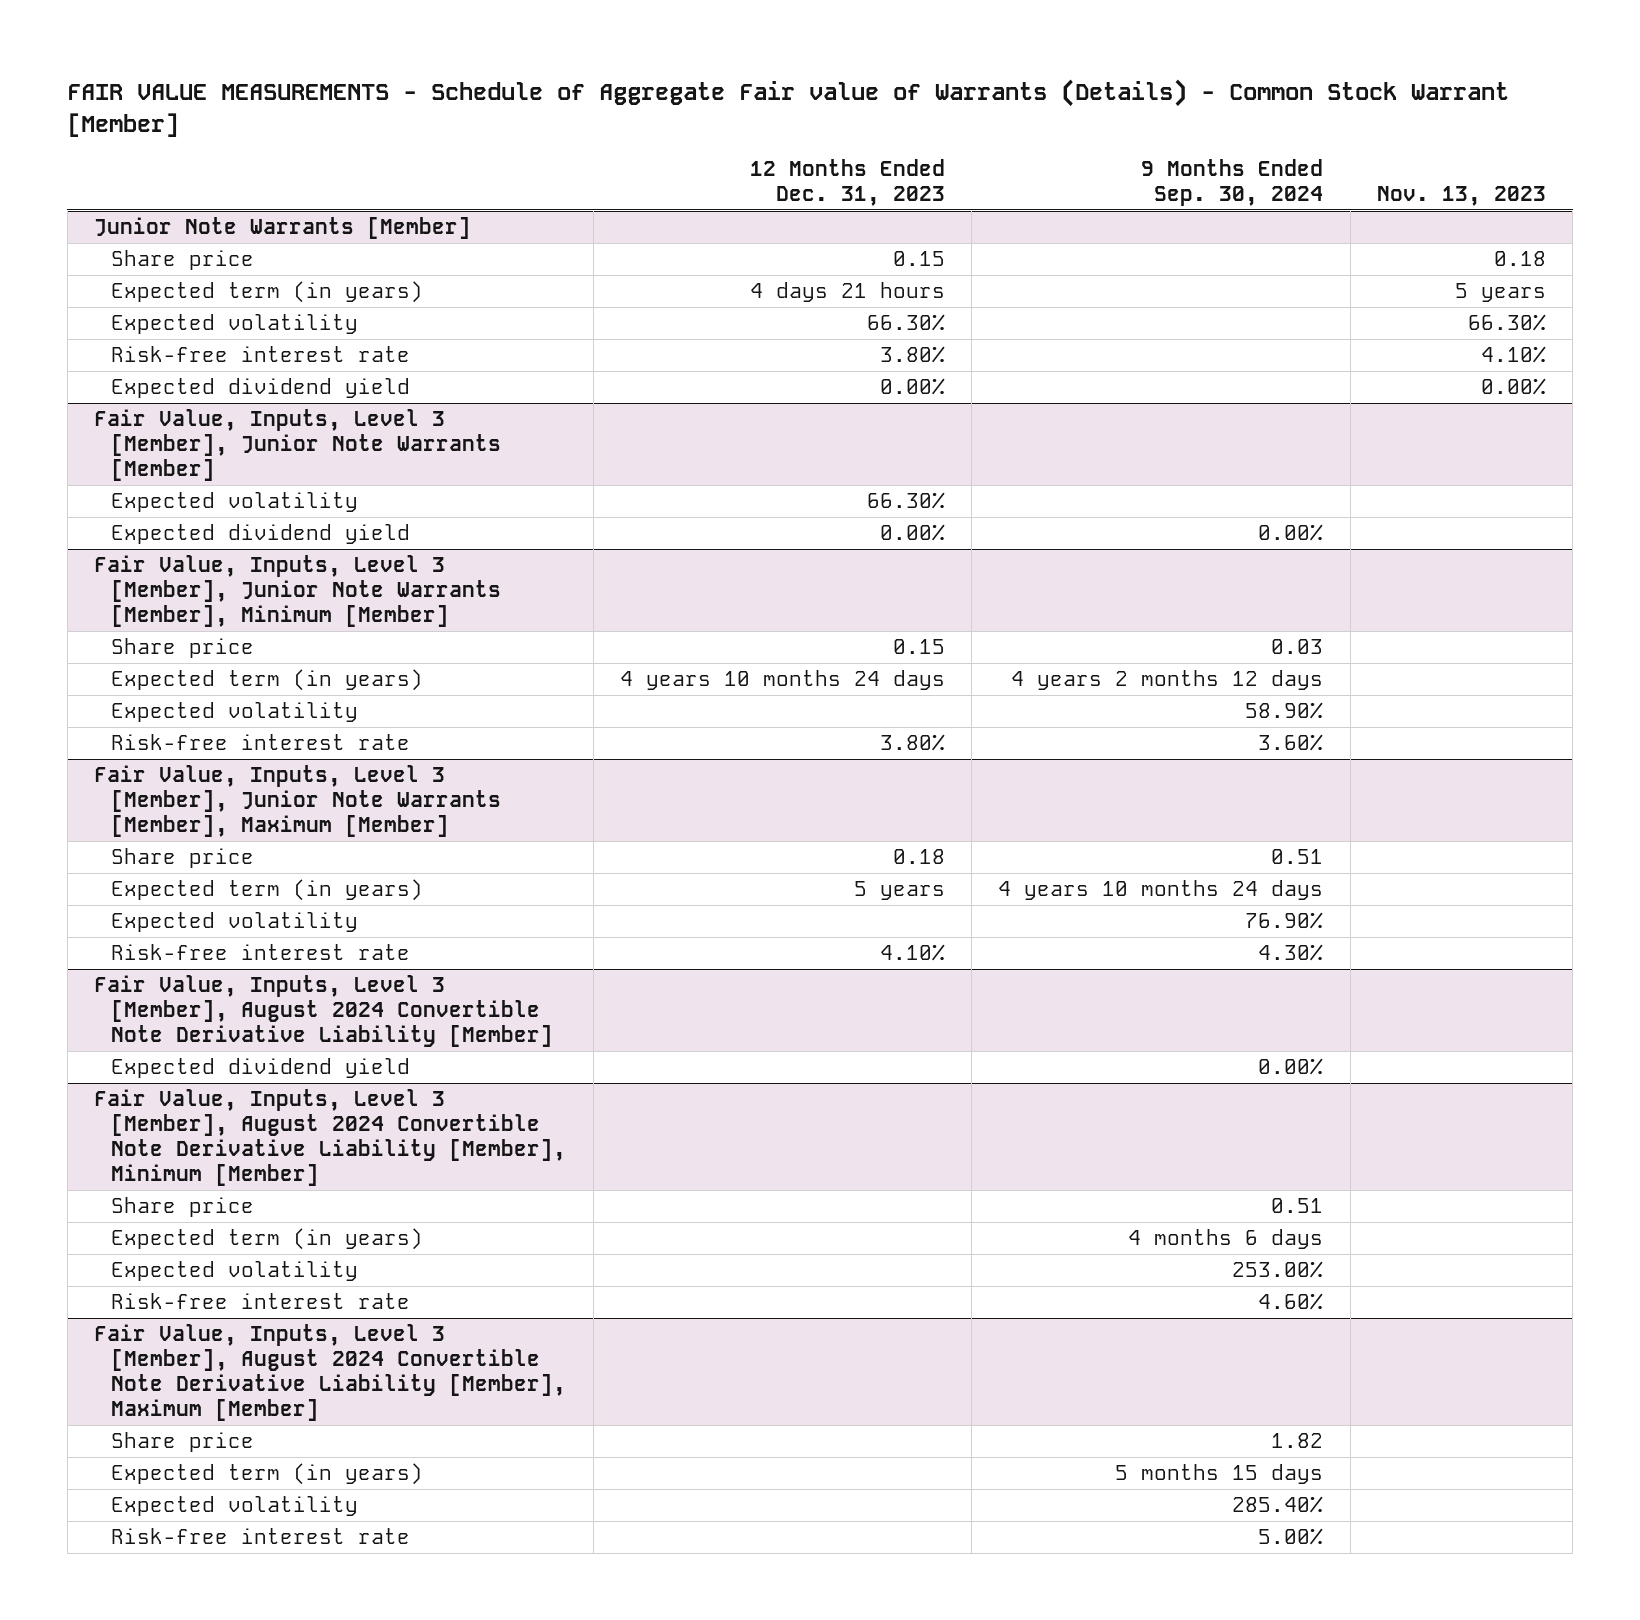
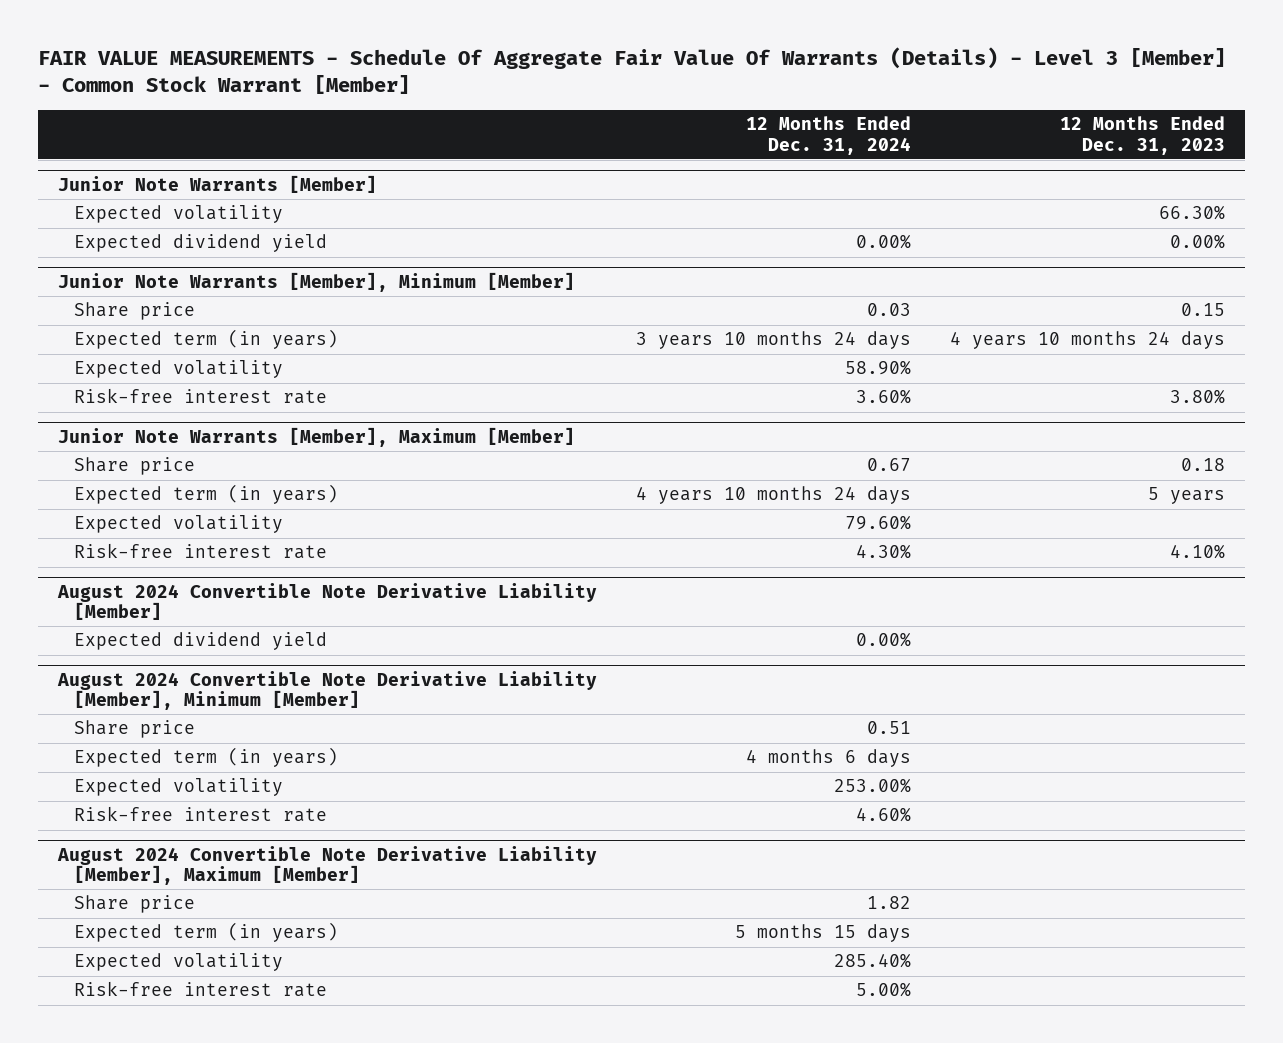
- FAIR VALUE MEASUREMENTS - Schedule of Aggregate Fair value of Warrants (Details) - Common Stock Warrant [Member]
+ FAIR VALUE MEASUREMENTS - Schedule Of Aggregate Fair Value Of Warrants (Details) - Level 3 [Member] - Common Stock Warrant [Member]
- | 12 Months Ended Dec. 31, 2023 | 9 Months Ended Sep. 30, 2024 | Nov. 13, 2023
+ | 12 Months Ended Dec. 31, 2024 | 12 Months Ended Dec. 31, 2023
@ Junior Note Warrants [Member]
- Share price | 0.15 | | 0.18
- Expected term (in years) | 4 days 21 hours | | 5 years
- Risk-free interest rate | 3.80% | | 4.10%
- Fair Value, Inputs, Level 3 [Member], Junior Note Warrants [Member]
- Expected volatility | 66.30% | |
- Expected dividend yield | 0.00% | 0.00% |
- Fair Value, Inputs, Level 3 [Member], Junior Note Warrants [Member], Minimum [Member]
+ Junior Note Warrants [Member], Minimum [Member]
- Fair Value, Inputs, Level 3 [Member], Junior Note Warrants [Member], Maximum [Member]
+ Junior Note Warrants [Member], Maximum [Member]
- Fair Value, Inputs, Level 3 [Member], August 2024 Convertible Note Derivative Liability [Member]
+ August 2024 Convertible Note Derivative Liability [Member]
- Fair Value, Inputs, Level 3 [Member], August 2024 Convertible Note Derivative Liability [Member], Minimum [Member]
+ August 2024 Convertible Note Derivative Liability [Member], Minimum [Member]
- Fair Value, Inputs, Level 3 [Member], August 2024 Convertible Note Derivative Liability [Member], Maximum [Member]
+ August 2024 Convertible Note Derivative Liability [Member], Maximum [Member]

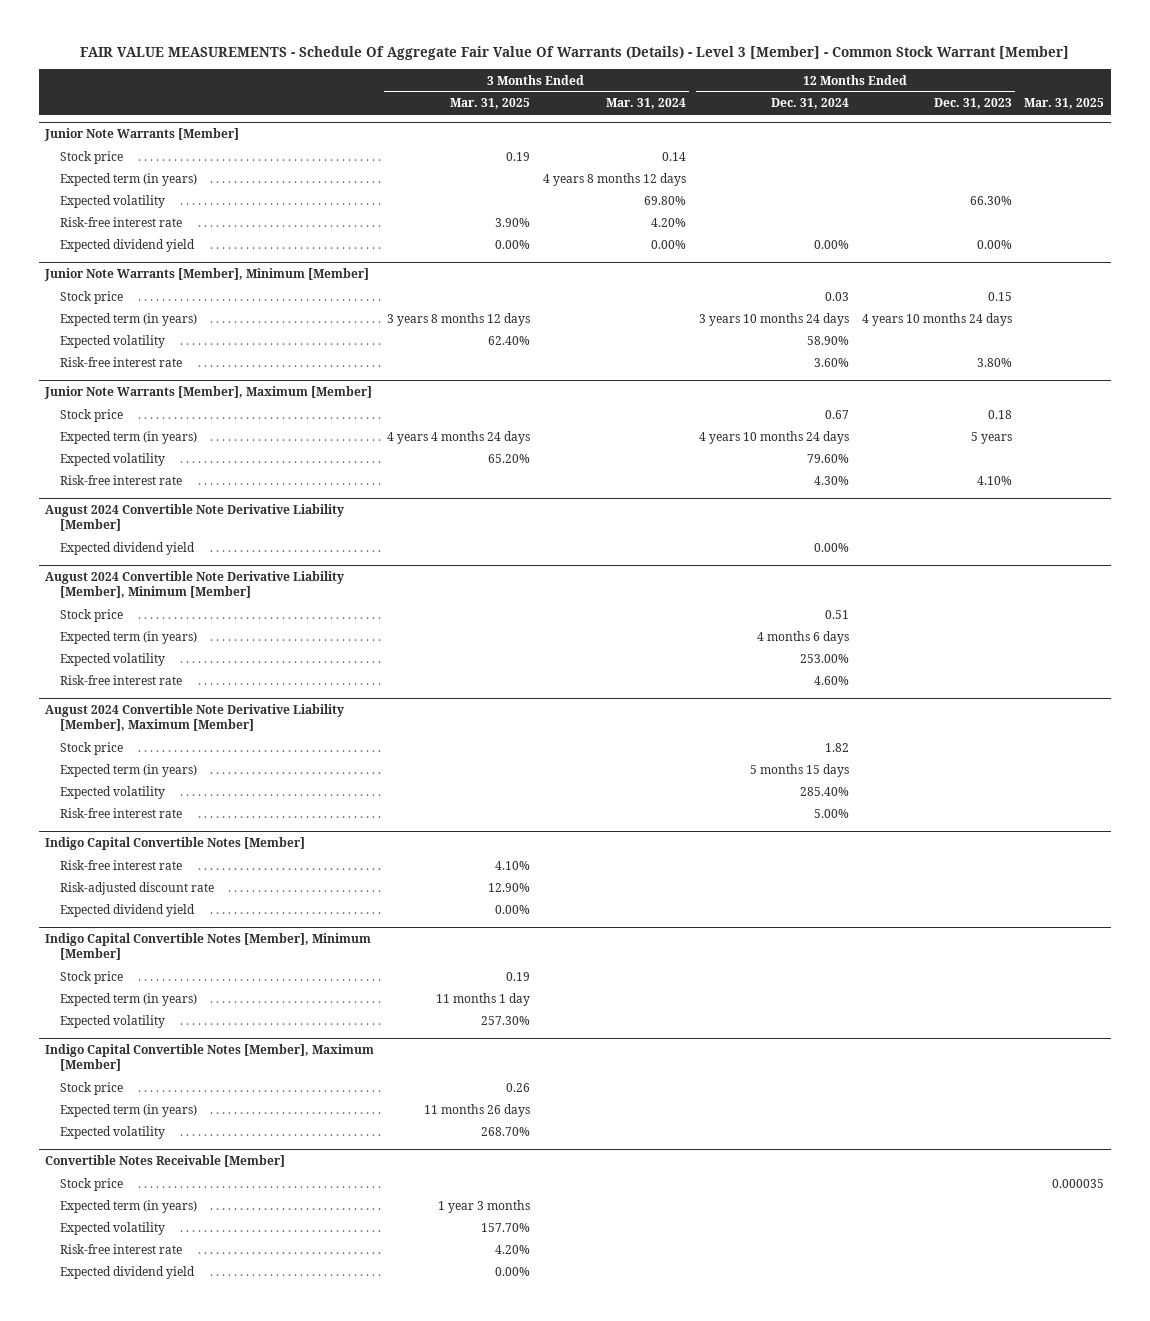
- | 12 Months Ended Dec. 31, 2024 | 12 Months Ended Dec. 31, 2023
+ | 3 Months Ended Mar. 31, 2025 | 3 Months Ended Mar. 31, 2024 | 12 Months Ended Dec. 31, 2024 | 12 Months Ended Dec. 31, 2023 | Mar. 31, 2025
@ Junior Note Warrants [Member]
+ Stock price | 0.19 | 0.14 | | |
+ Expected term (in years) | | 4 years 8 months 12 days | | |
+ Risk-free interest rate | 3.90% | 4.20% | | |
@ Junior Note Warrants [Member], Minimum [Member]
- Share price | 0.03 | 0.15
+ Stock price | | | 0.03 | 0.15 |
@ Junior Note Warrants [Member], Maximum [Member]
- Share price | 0.67 | 0.18
+ Stock price | | | 0.67 | 0.18 |
@ August 2024 Convertible Note Derivative Liability [Member], Minimum [Member]
- Share price | 0.51 |
+ Stock price | | | 0.51 | |
@ August 2024 Convertible Note Derivative Liability [Member], Maximum [Member]
- Share price | 1.82 |
+ Stock price | | | 1.82 | |
+ Indigo Capital Convertible Notes [Member]
+ Risk-free interest rate | 4.10% | | | |
+ Risk-adjusted discount rate | 12.90% | | | |
+ Expected dividend yield | 0.00% | | | |
+ Indigo Capital Convertible Notes [Member], Minimum [Member]
+ Stock price | 0.19 | | | |
+ Expected term (in years) | 11 months 1 day | | | |
+ Expected volatility | 257.30% | | | |
+ Indigo Capital Convertible Notes [Member], Maximum [Member]
+ Stock price | 0.26 | | | |
+ Expected term (in years) | 11 months 26 days | | | |
+ Expected volatility | 268.70% | | | |
+ Convertible Notes Receivable [Member]
+ Stock price | | | | | 0.000035
+ Expected term (in years) | 1 year 3 months | | | |
+ Expected volatility | 157.70% | | | |
+ Risk-free interest rate | 4.20% | | | |
+ Expected dividend yield | 0.00% | | | |

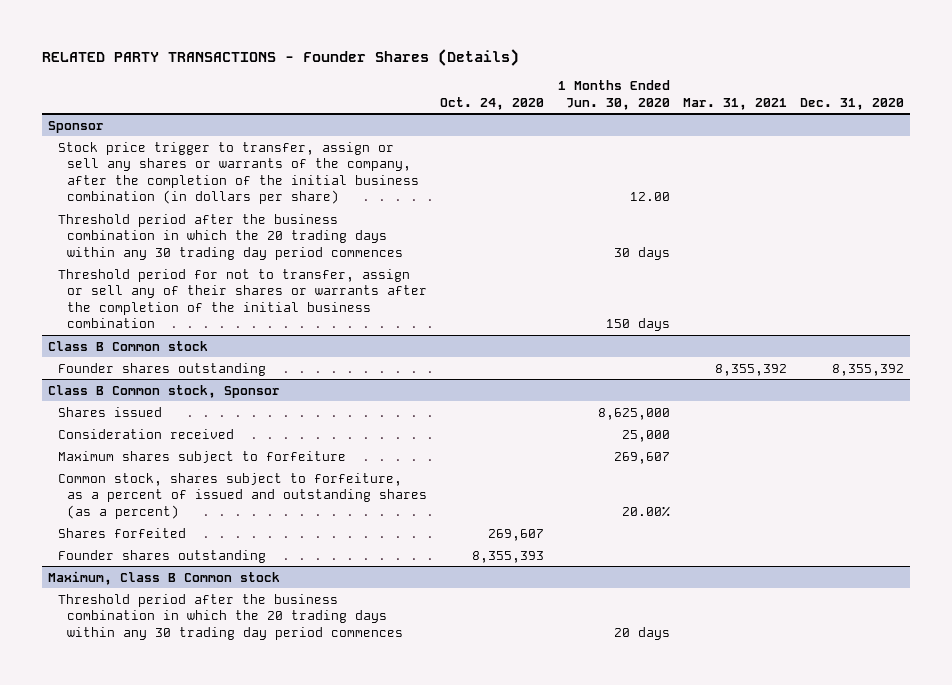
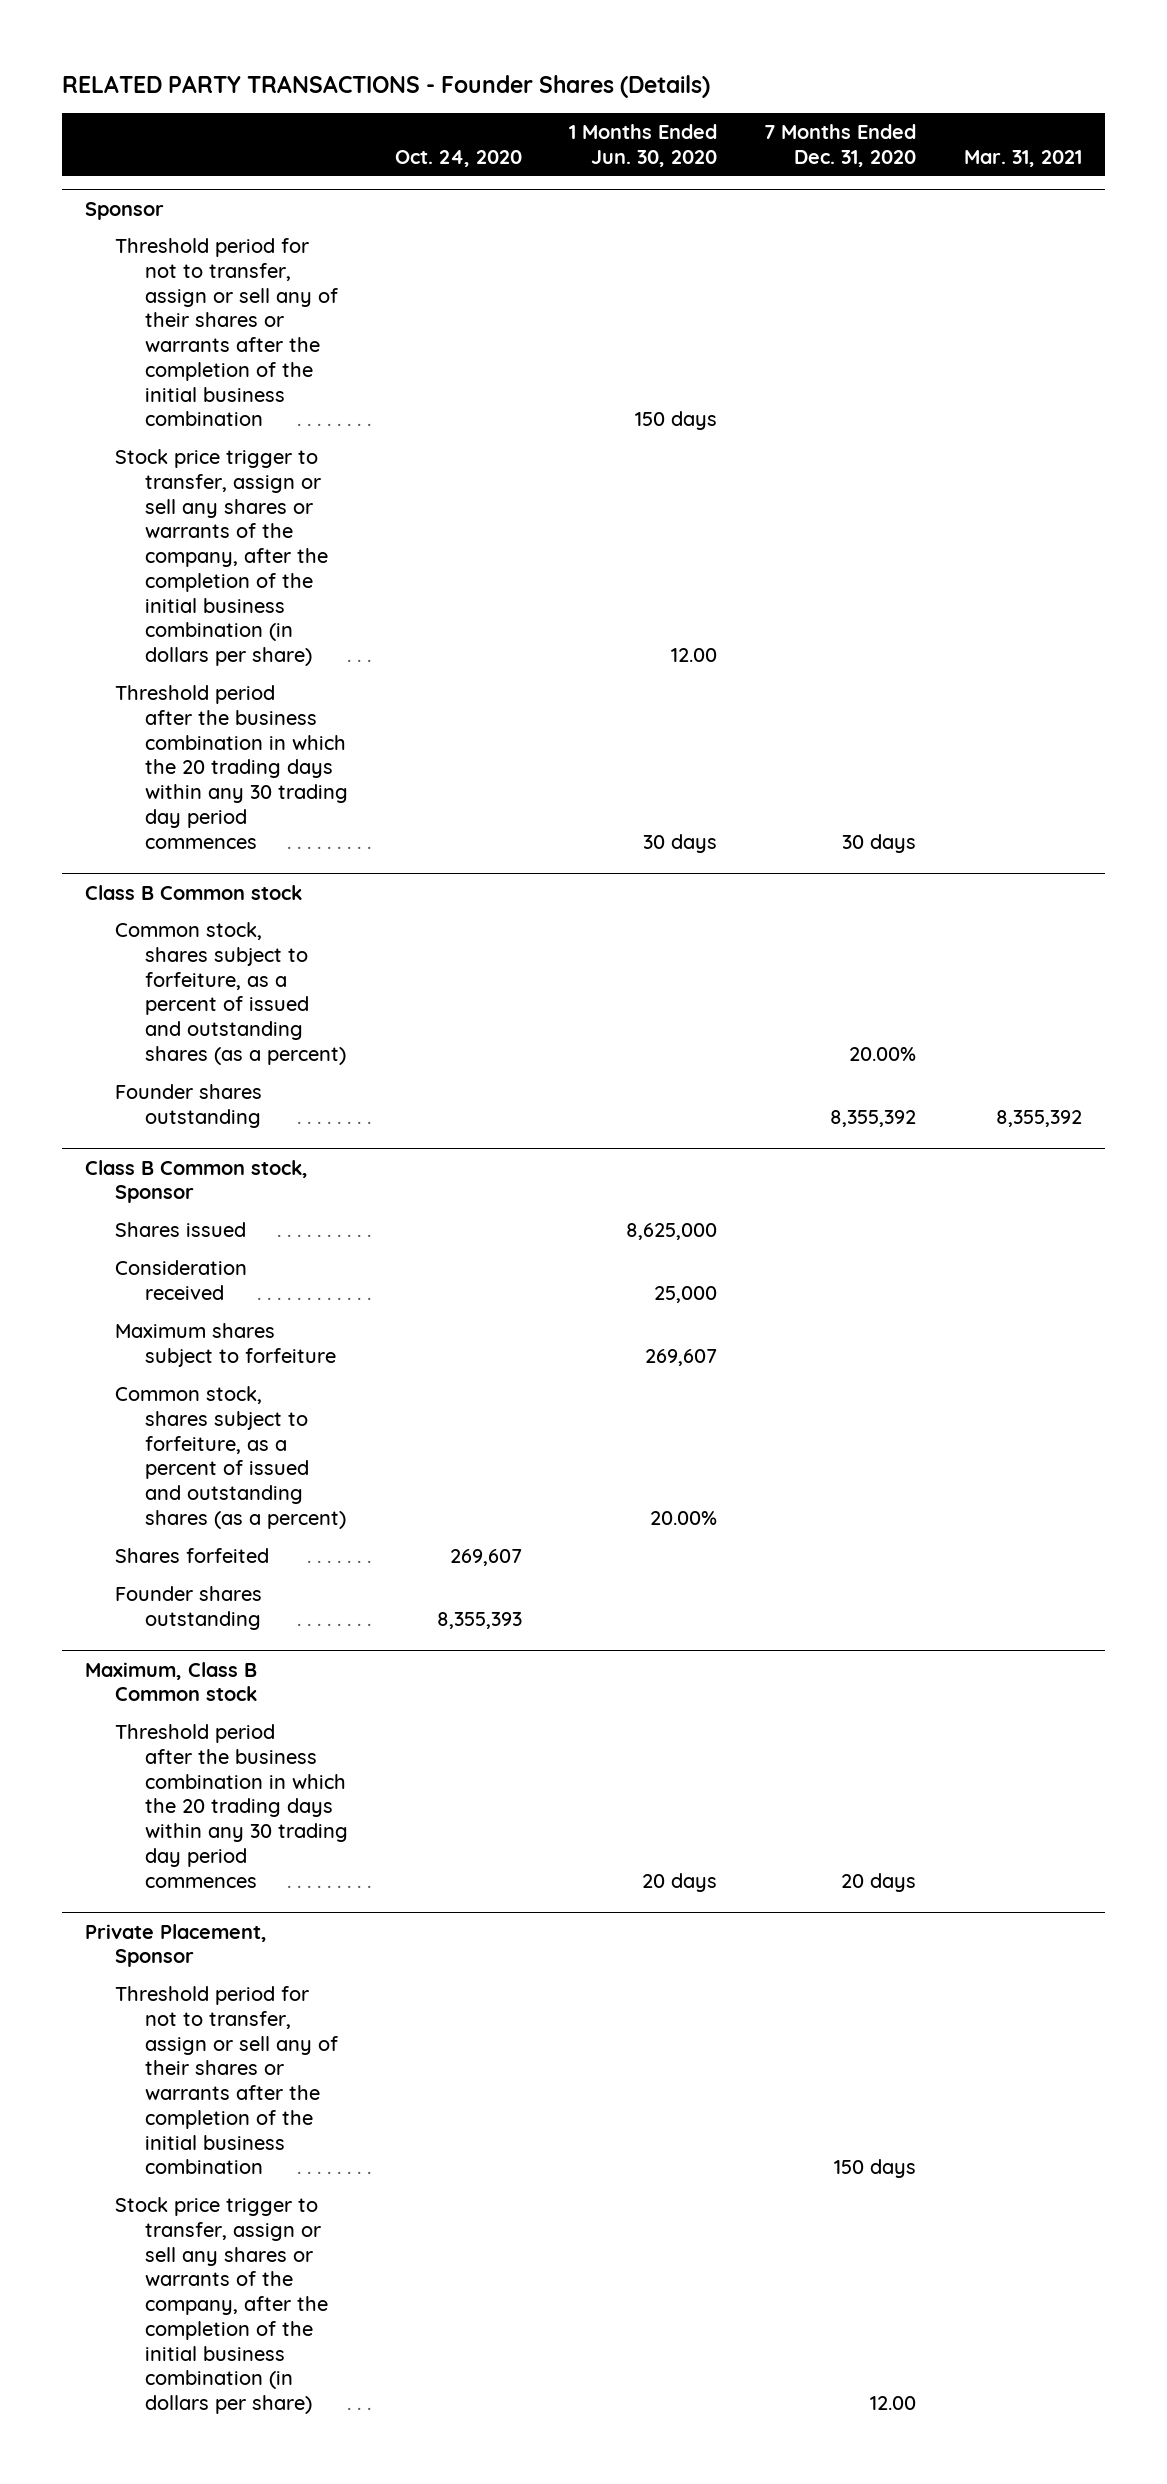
- | Oct. 24, 2020 | 1 Months Ended Jun. 30, 2020 | Mar. 31, 2021 | Dec. 31, 2020
+ | Oct. 24, 2020 | 1 Months Ended Jun. 30, 2020 | 7 Months Ended Dec. 31, 2020 | Mar. 31, 2021
@ Sponsor
moved up: Threshold period for not to transfer, assign or sell any of their shares or warrants after the completion of the initial business combination | | 150 days | |
@ Class B Common stock
+ Common stock, shares subject to forfeiture, as a percent of issued and outstanding shares (as a percent) | | | 20.00% |
+ Private Placement, Sponsor
+ Threshold period for not to transfer, assign or sell any of their shares or warrants after the completion of the initial business combination | | | 150 days |
+ Stock price trigger to transfer, assign or sell any shares or warrants of the company, after the completion of the initial business combination (in dollars per share) | | | 12.00 |

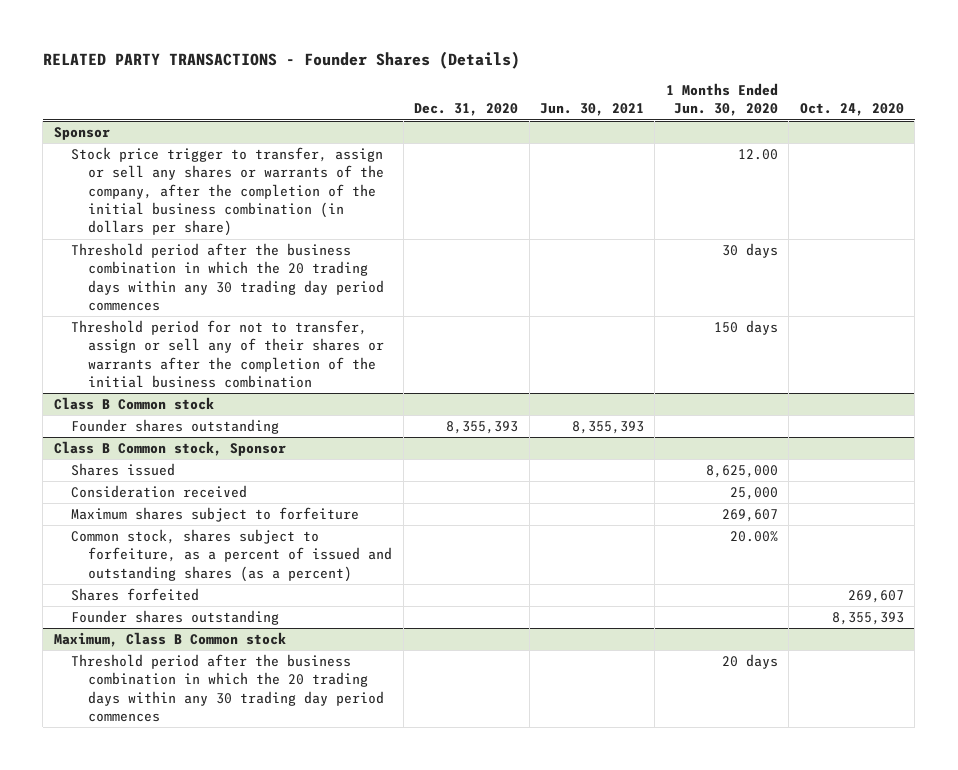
- | Oct. 24, 2020 | 1 Months Ended Jun. 30, 2020 | 7 Months Ended Dec. 31, 2020 | Mar. 31, 2021
+ | Dec. 31, 2020 | Jun. 30, 2021 | 1 Months Ended Jun. 30, 2020 | Oct. 24, 2020
@ Sponsor
moved down: Threshold period for not to transfer, assign or sell any of their shares or warrants after the completion of the initial business combination | | | 150 days |
@ Class B Common stock
- Common stock, shares subject to forfeiture, as a percent of issued and outstanding shares (as a percent) | | | 20.00% |
- Private Placement, Sponsor
- Threshold period for not to transfer, assign or sell any of their shares or warrants after the completion of the initial business combination | | | 150 days |
- Stock price trigger to transfer, assign or sell any shares or warrants of the company, after the completion of the initial business combination (in dollars per share) | | | 12.00 |

